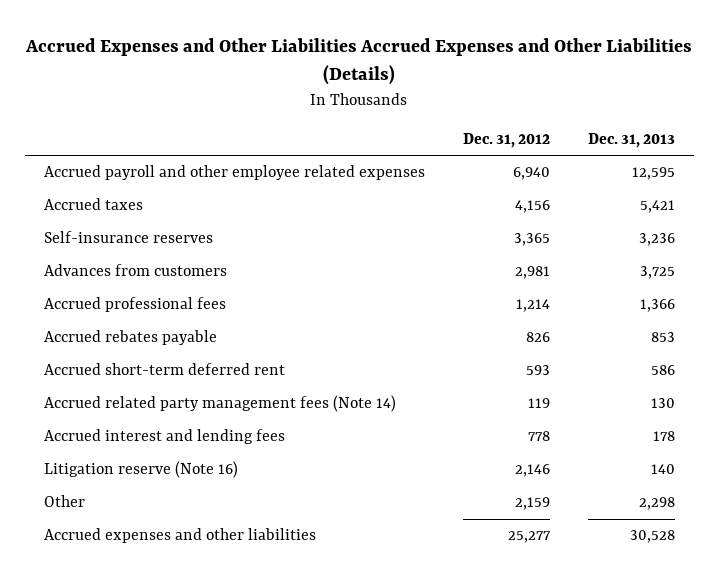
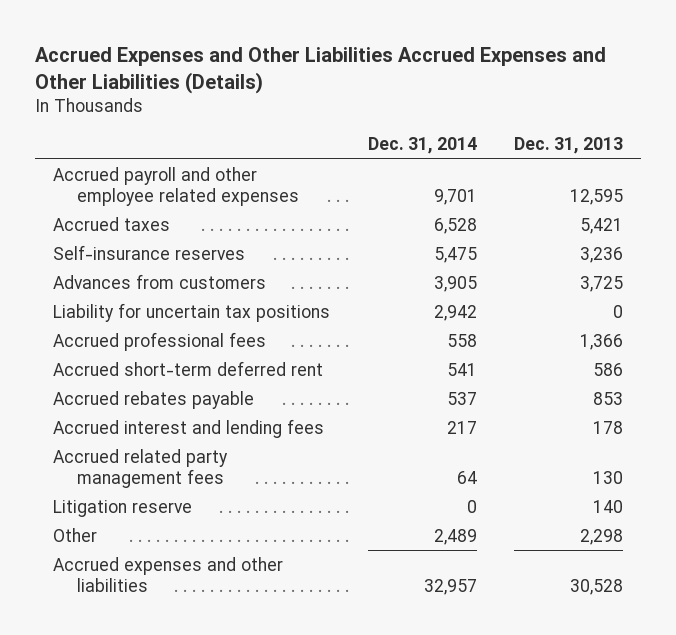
- | Dec. 31, 2012 | Dec. 31, 2013
+ | Dec. 31, 2014 | Dec. 31, 2013
+ Liability for uncertain tax positions | 2,942 | 0
- Accrued related party management fees (Note 14) | 119 | 130
moved down: Accrued rebates payable | 537 | 853
- Litigation reserve (Note 16) | 2,146 | 140
+ Accrued related party management fees | 64 | 130
+ Litigation reserve | 0 | 140

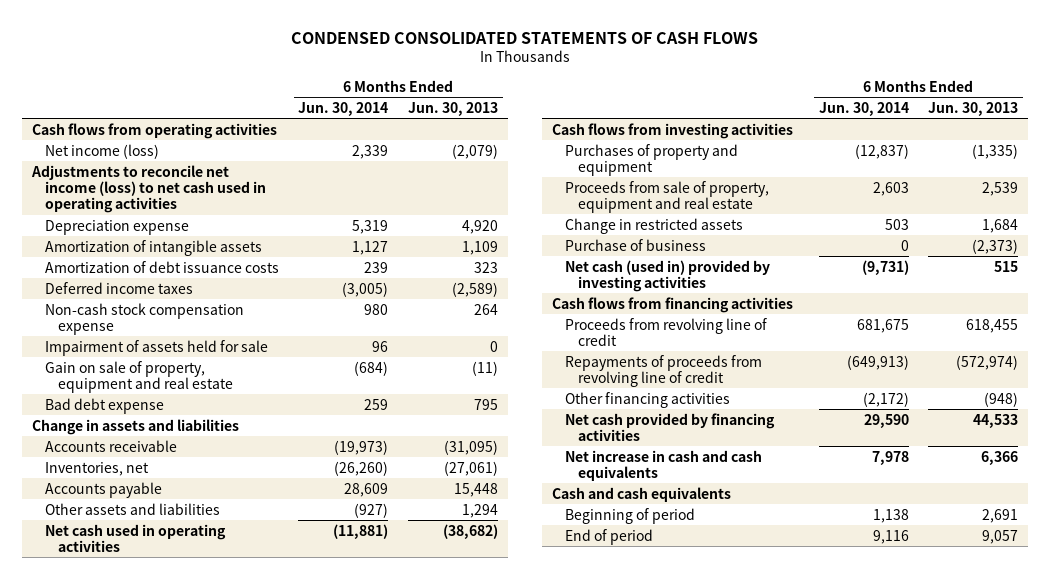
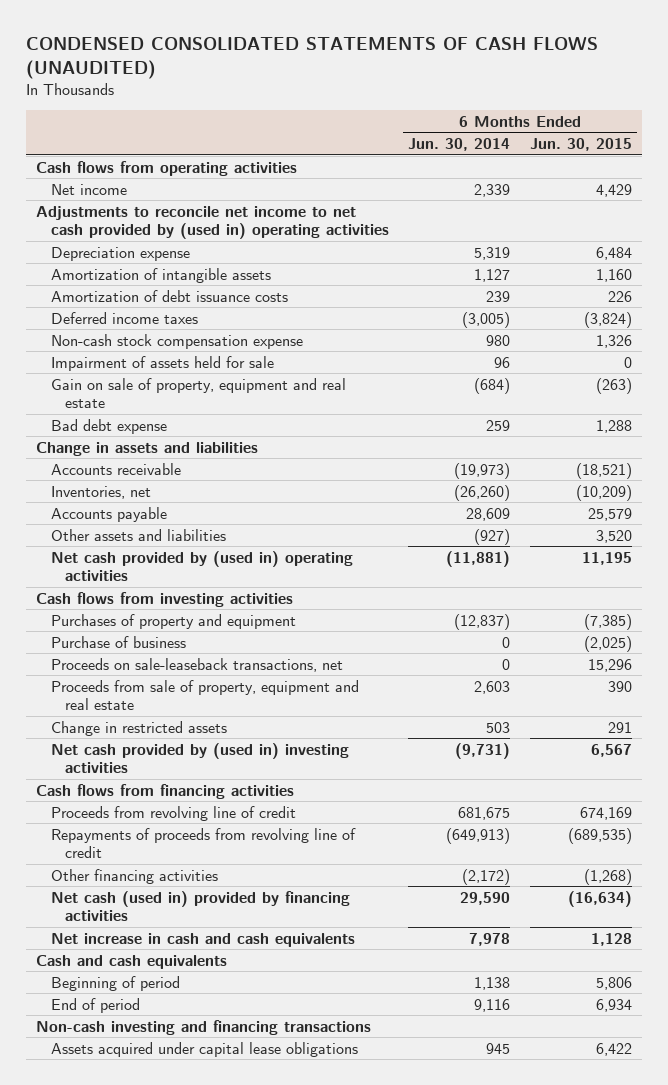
- CONDENSED CONSOLIDATED STATEMENTS OF CASH FLOWS
+ CONDENSED CONSOLIDATED STATEMENTS OF CASH FLOWS (UNAUDITED)
- | 6 Months Ended Jun. 30, 2014 | 6 Months Ended Jun. 30, 2013
+ | 6 Months Ended Jun. 30, 2014 | 6 Months Ended Jun. 30, 2015
- Net income (loss) | 2,339 | (2,079)
- Adjustments to reconcile net income (loss) to net cash used in operating activities
+ Net income | 2,339 | 4,429
+ Adjustments to reconcile net income to net cash provided by (used in) operating activities
- Net cash used in operating activities | (11,881) | (38,682)
+ Net cash provided by (used in) operating activities | (11,881) | 11,195
moved up: Purchase of business | 0 | (2,025)
+ Proceeds on sale-leaseback transactions, net | 0 | 15,296
- Net cash (used in) provided by investing activities | (9,731) | 515
+ Net cash provided by (used in) investing activities | (9,731) | 6,567
- Net cash provided by financing activities | 29,590 | 44,533
+ Net cash (used in) provided by financing activities | 29,590 | (16,634)
+ Non-cash investing and financing transactions
+ Assets acquired under capital lease obligations | 945 | 6,422

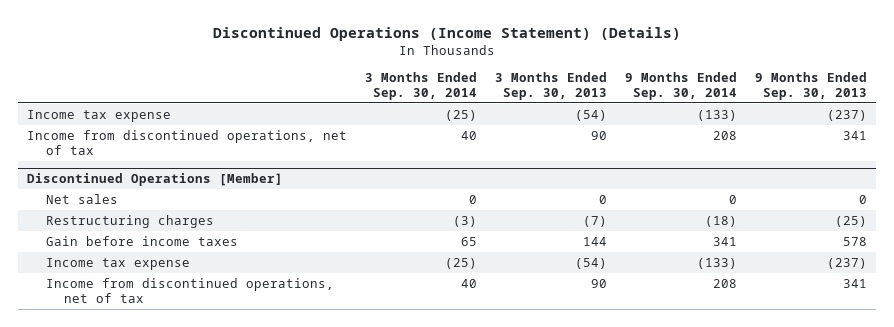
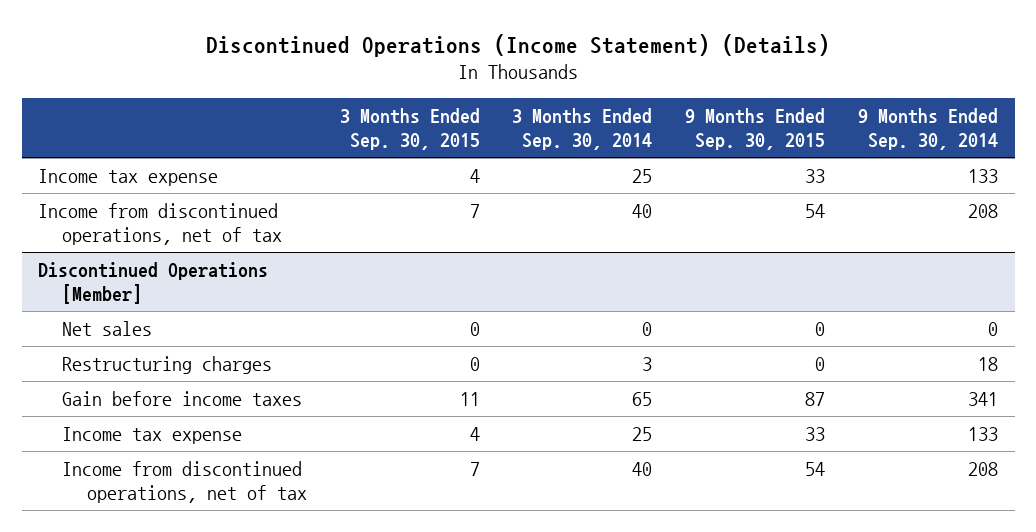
- | 3 Months Ended Sep. 30, 2014 | 3 Months Ended Sep. 30, 2013 | 9 Months Ended Sep. 30, 2014 | 9 Months Ended Sep. 30, 2013
+ | 3 Months Ended Sep. 30, 2015 | 3 Months Ended Sep. 30, 2014 | 9 Months Ended Sep. 30, 2015 | 9 Months Ended Sep. 30, 2014
- Income tax expense | (25) | (54) | (133) | (237)
+ Income tax expense | 4 | 25 | 33 | 133
@ Discontinued Operations [Member]
- Restructuring charges | (3) | (7) | (18) | (25)
+ Restructuring charges | 0 | 3 | 0 | 18
- Income tax expense | (25) | (54) | (133) | (237)
+ Income tax expense | 4 | 25 | 33 | 133

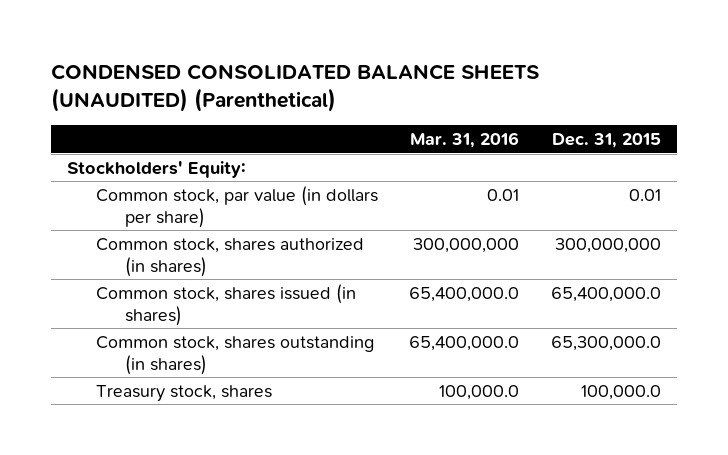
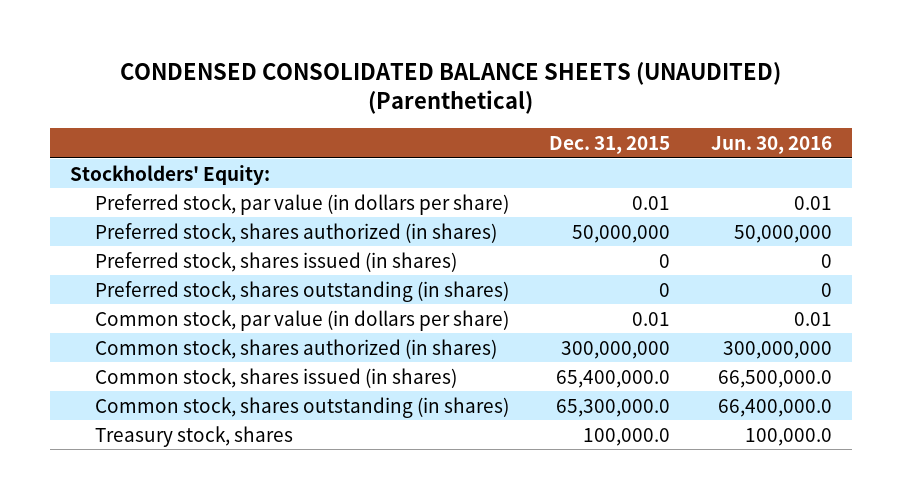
- | Mar. 31, 2016 | Dec. 31, 2015
+ | Dec. 31, 2015 | Jun. 30, 2016
+ Preferred stock, par value (in dollars per share) | 0.01 | 0.01
+ Preferred stock, shares authorized (in shares) | 50,000,000 | 50,000,000
+ Preferred stock, shares issued (in shares) | 0 | 0
+ Preferred stock, shares outstanding (in shares) | 0 | 0

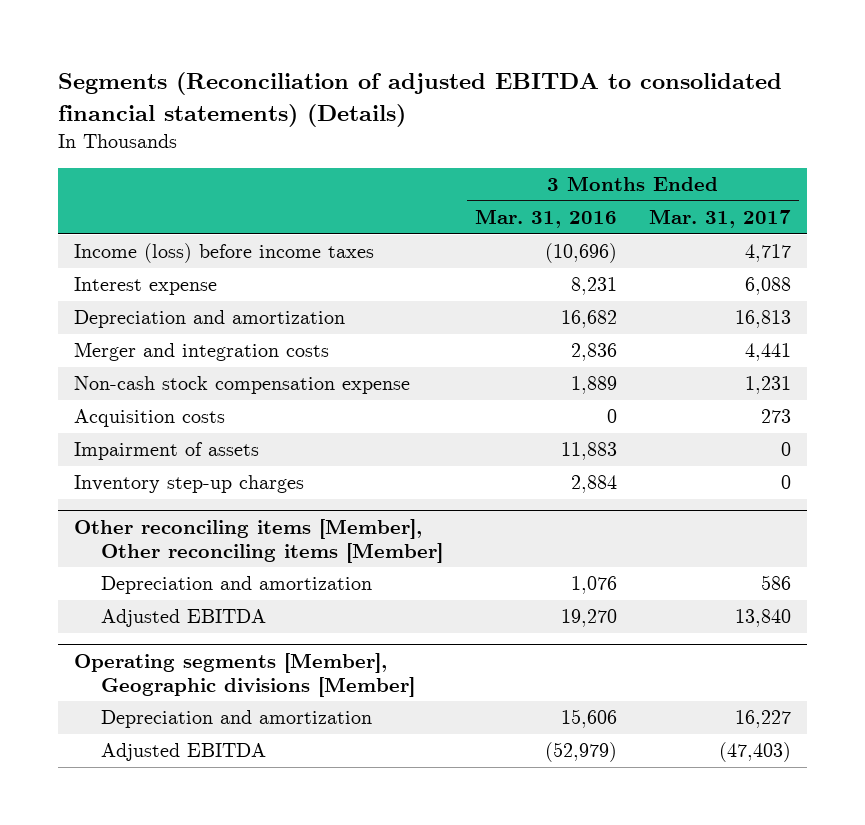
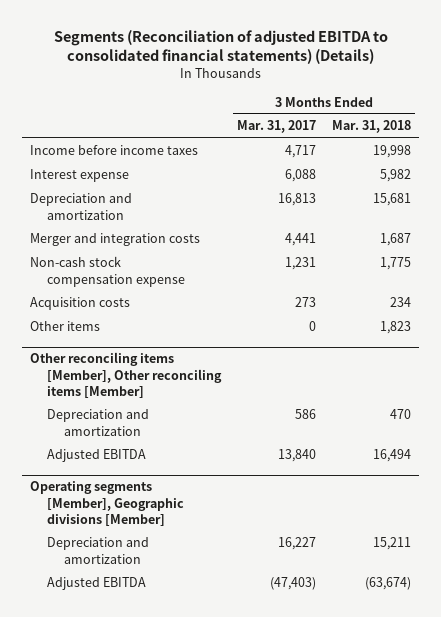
- | 3 Months Ended Mar. 31, 2016 | 3 Months Ended Mar. 31, 2017
+ | 3 Months Ended Mar. 31, 2017 | 3 Months Ended Mar. 31, 2018
- Income (loss) before income taxes | (10,696) | 4,717
+ Income before income taxes | 4,717 | 19,998
- Impairment of assets | 11,883 | 0
- Inventory step-up charges | 2,884 | 0
+ Other items | 0 | 1,823

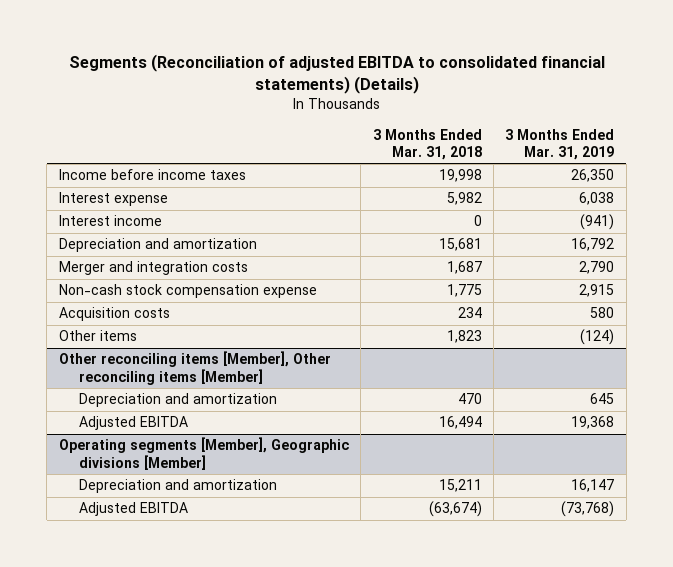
- | 3 Months Ended Mar. 31, 2017 | 3 Months Ended Mar. 31, 2018
+ | 3 Months Ended Mar. 31, 2018 | 3 Months Ended Mar. 31, 2019
+ Interest income | 0 | (941)

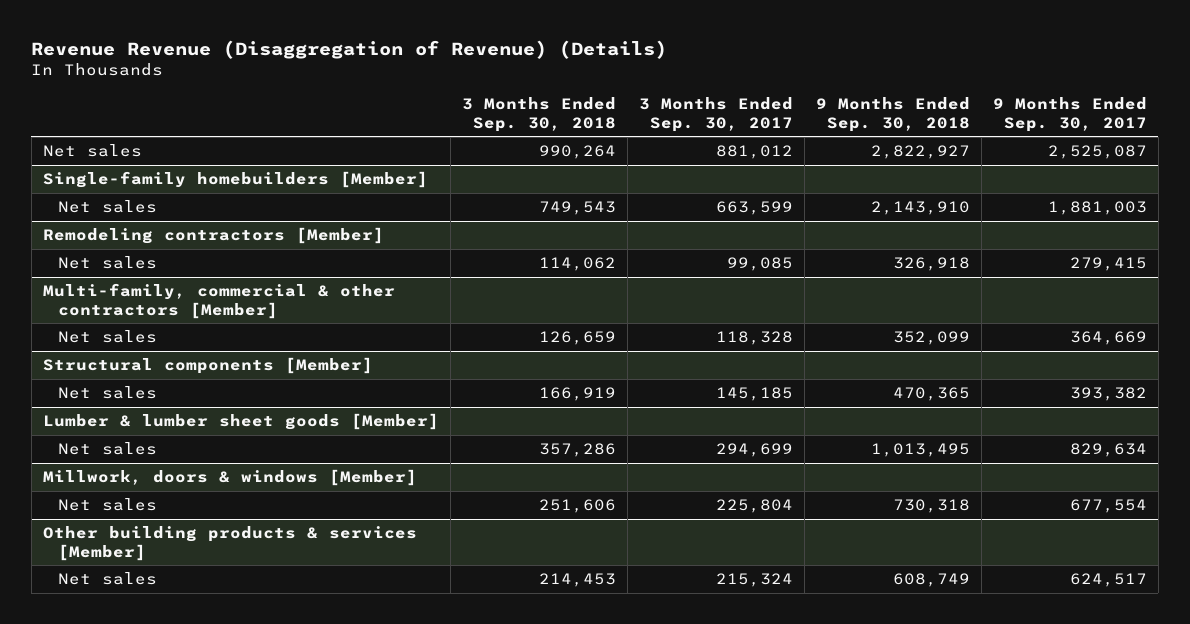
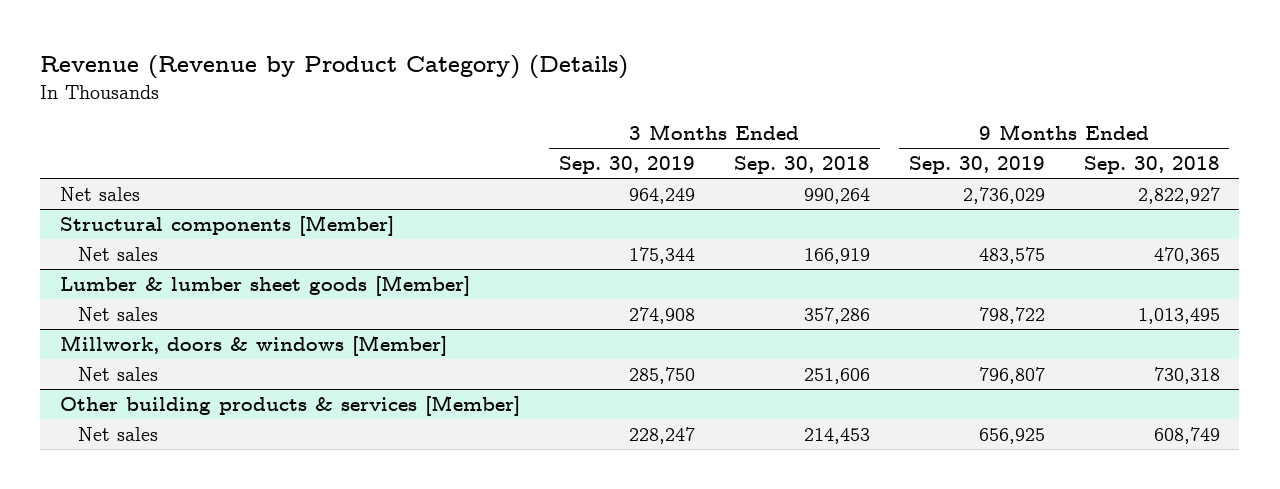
- Revenue Revenue (Disaggregation of Revenue) (Details)
+ Revenue (Revenue by Product Category) (Details)
- | 3 Months Ended Sep. 30, 2018 | 3 Months Ended Sep. 30, 2017 | 9 Months Ended Sep. 30, 2018 | 9 Months Ended Sep. 30, 2017
+ | 3 Months Ended Sep. 30, 2019 | 3 Months Ended Sep. 30, 2018 | 9 Months Ended Sep. 30, 2019 | 9 Months Ended Sep. 30, 2018
- Single-family homebuilders [Member]
- Net sales | 749,543 | 663,599 | 2,143,910 | 1,881,003
- Remodeling contractors [Member]
- Net sales | 114,062 | 99,085 | 326,918 | 279,415
- Multi-family, commercial & other contractors [Member]
- Net sales | 126,659 | 118,328 | 352,099 | 364,669

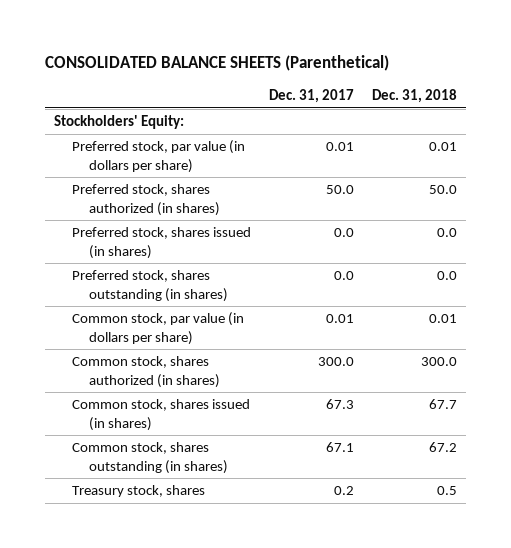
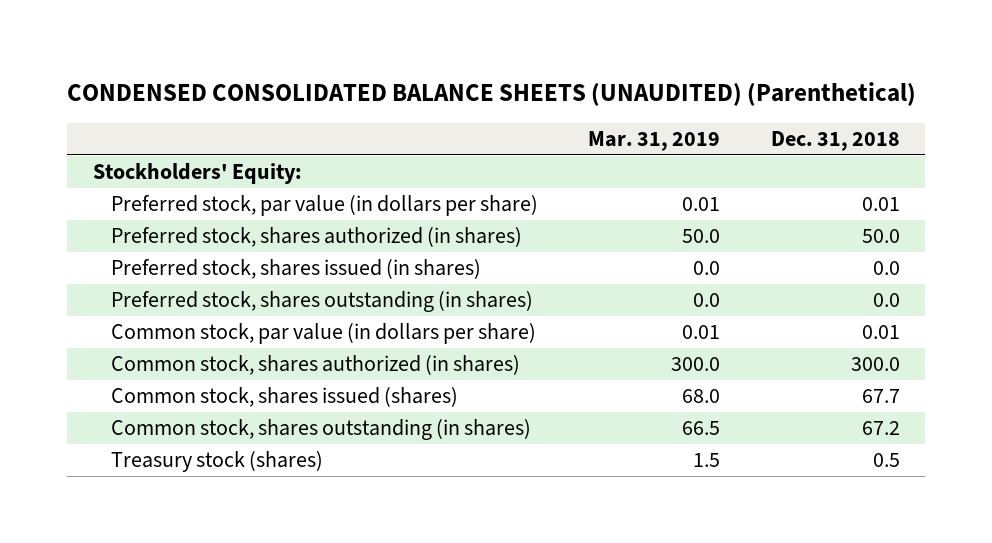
- CONSOLIDATED BALANCE SHEETS (Parenthetical)
+ CONDENSED CONSOLIDATED BALANCE SHEETS (UNAUDITED) (Parenthetical)
- | Dec. 31, 2017 | Dec. 31, 2018
+ | Mar. 31, 2019 | Dec. 31, 2018
- Common stock, shares issued (in shares) | 67.3 | 67.7
+ Common stock, shares issued (shares) | 68.0 | 67.7
- Treasury stock, shares | 0.2 | 0.5
+ Treasury stock (shares) | 1.5 | 0.5

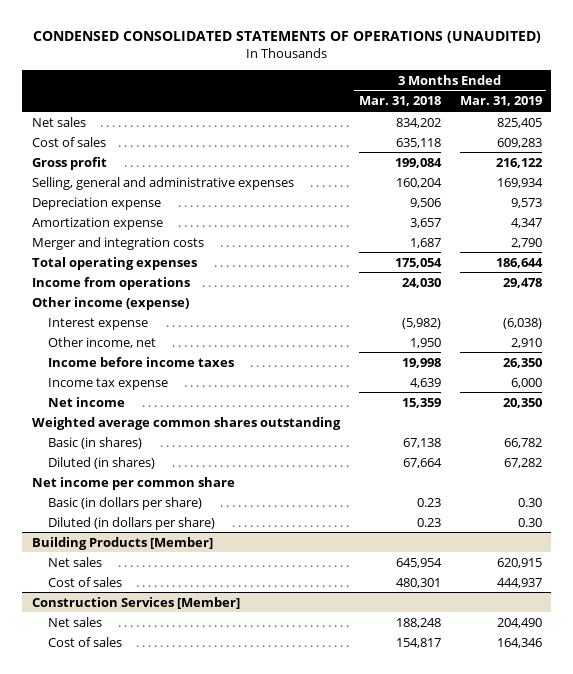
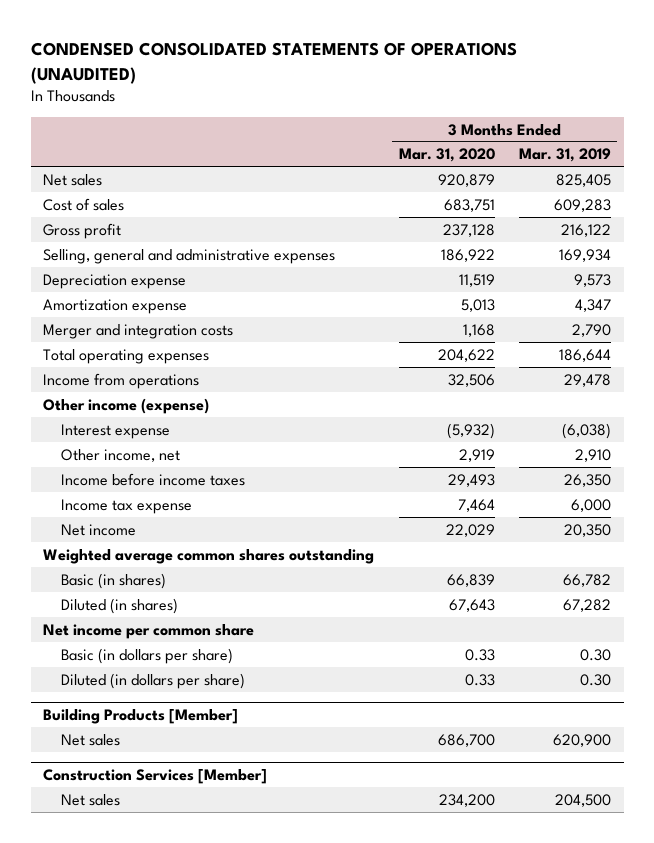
- | 3 Months Ended Mar. 31, 2018 | 3 Months Ended Mar. 31, 2019
+ | 3 Months Ended Mar. 31, 2020 | 3 Months Ended Mar. 31, 2019
@ Building Products [Member]
- Net sales | 645,954 | 620,915
- Cost of sales | 480,301 | 444,937
+ Net sales | 686,700 | 620,900
@ Construction Services [Member]
- Net sales | 188,248 | 204,490
- Cost of sales | 154,817 | 164,346
+ Net sales | 234,200 | 204,500

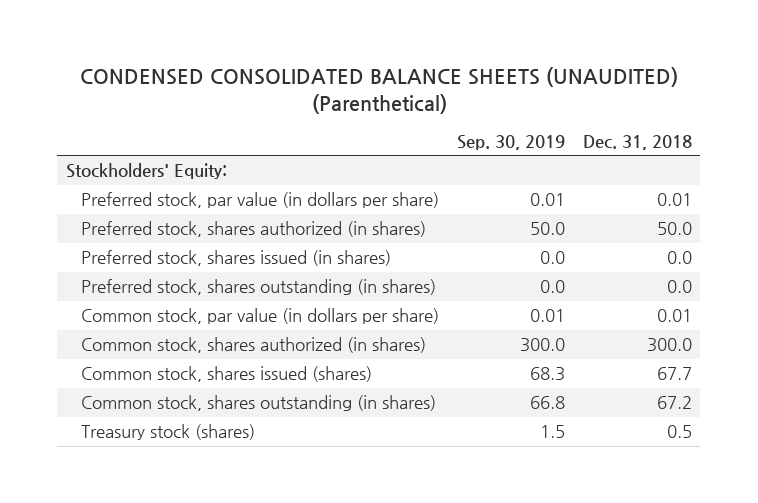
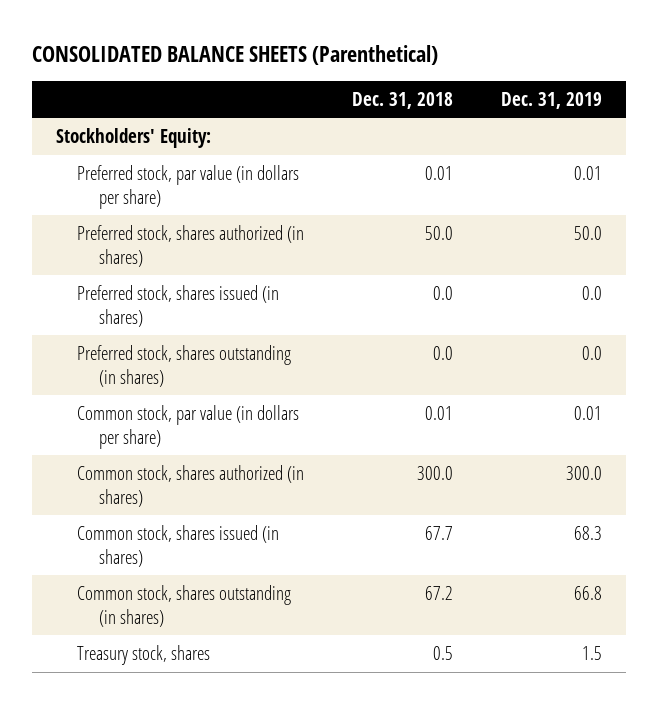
- CONDENSED CONSOLIDATED BALANCE SHEETS (UNAUDITED) (Parenthetical)
+ CONSOLIDATED BALANCE SHEETS (Parenthetical)
- | Sep. 30, 2019 | Dec. 31, 2018
+ | Dec. 31, 2018 | Dec. 31, 2019
- Common stock, shares issued (shares) | 68.3 | 67.7
+ Common stock, shares issued (in shares) | 67.7 | 68.3
- Treasury stock (shares) | 1.5 | 0.5
+ Treasury stock, shares | 0.5 | 1.5

